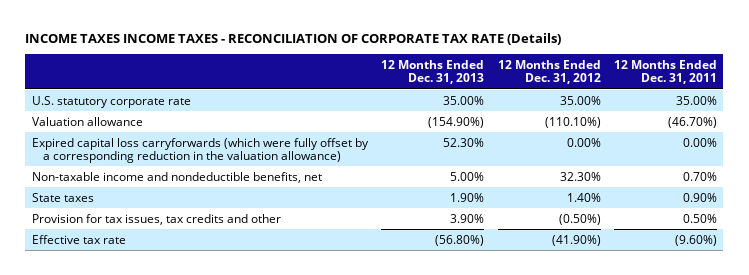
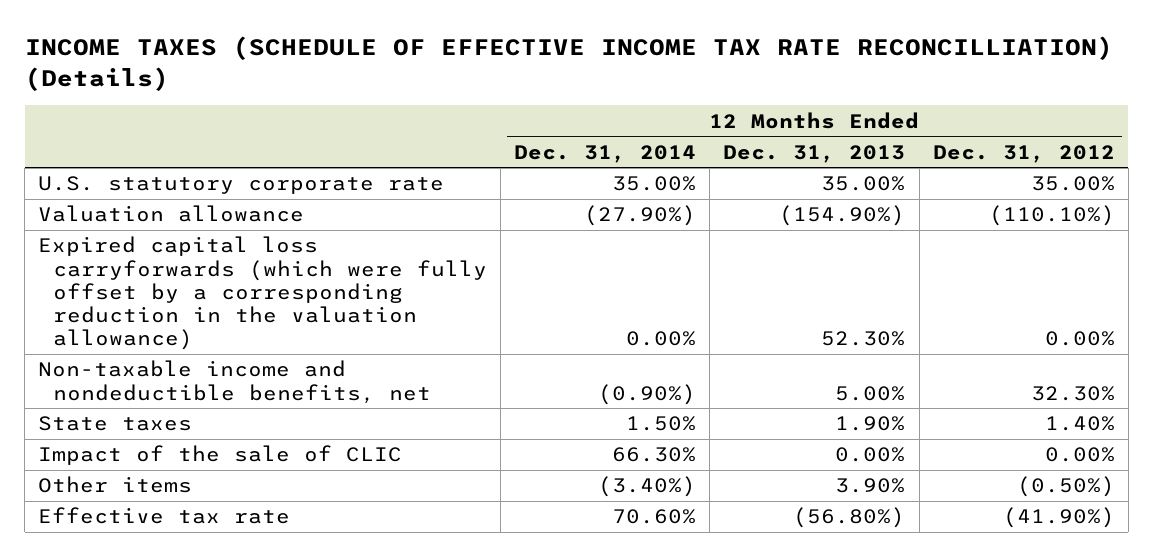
- INCOME TAXES INCOME TAXES - RECONCILIATION OF CORPORATE TAX RATE (Details)
+ INCOME TAXES (SCHEDULE OF EFFECTIVE INCOME TAX RATE RECONCILLIATION) (Details)
- | 12 Months Ended Dec. 31, 2013 | 12 Months Ended Dec. 31, 2012 | 12 Months Ended Dec. 31, 2011
+ | 12 Months Ended Dec. 31, 2014 | 12 Months Ended Dec. 31, 2013 | 12 Months Ended Dec. 31, 2012
- Provision for tax issues, tax credits and other | 3.90% | (0.50%) | 0.50%
+ Impact of the sale of CLIC | 66.30% | 0.00% | 0.00%
+ Other items | (3.40%) | 3.90% | (0.50%)

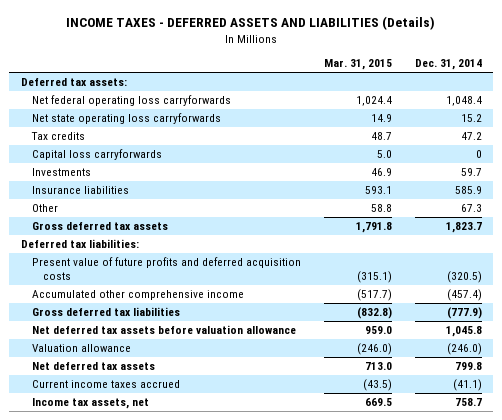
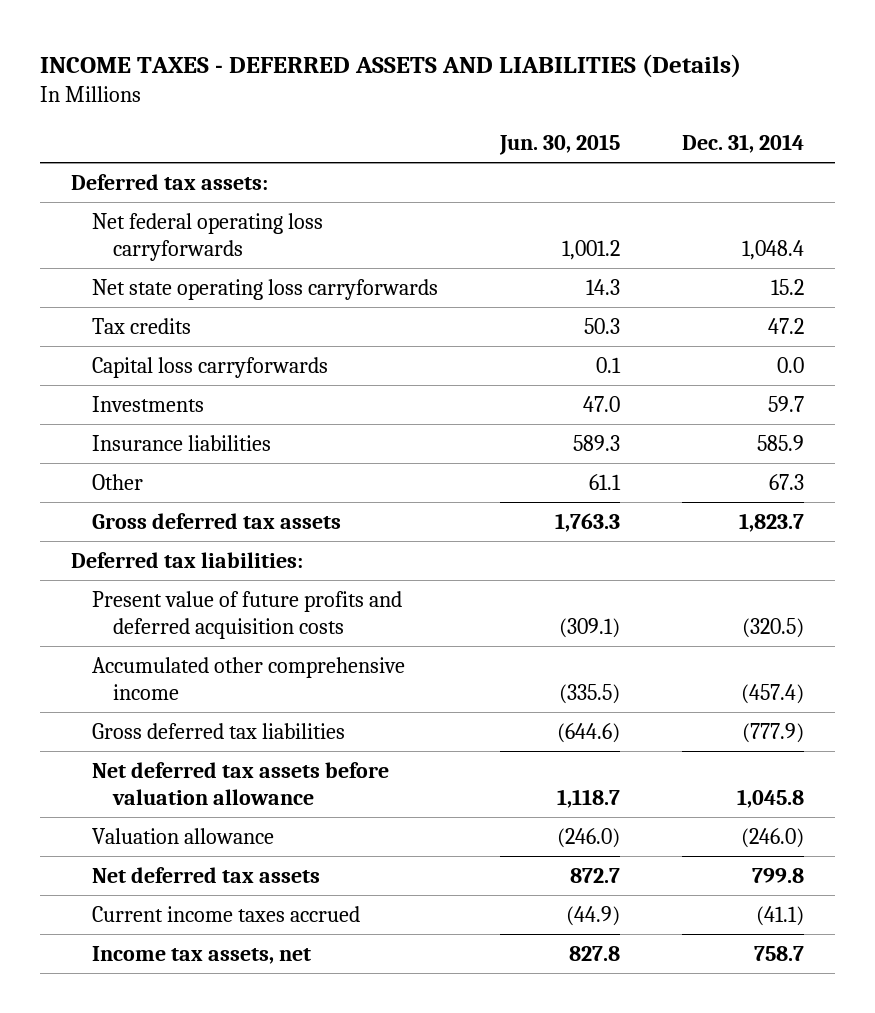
- | Mar. 31, 2015 | Dec. 31, 2014
+ | Jun. 30, 2015 | Dec. 31, 2014
- Capital loss carryforwards | 5.0 | 0
+ Capital loss carryforwards | 0.1 | 0.0

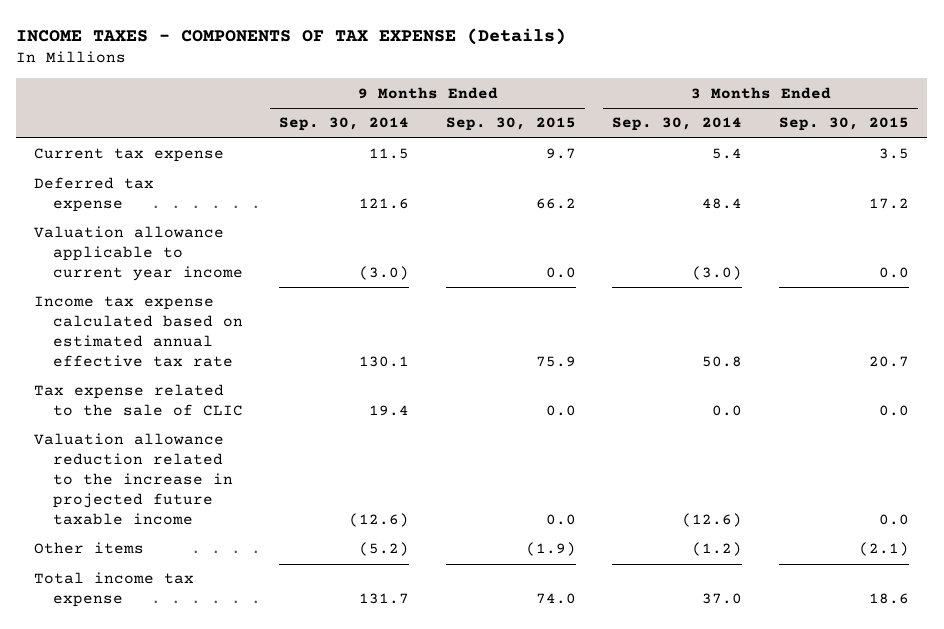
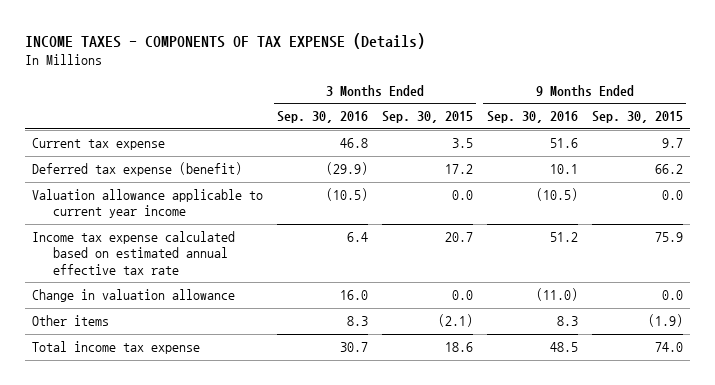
- | 9 Months Ended Sep. 30, 2014 | 9 Months Ended Sep. 30, 2015 | 3 Months Ended Sep. 30, 2014 | 3 Months Ended Sep. 30, 2015
+ | 3 Months Ended Sep. 30, 2016 | 3 Months Ended Sep. 30, 2015 | 9 Months Ended Sep. 30, 2016 | 9 Months Ended Sep. 30, 2015
- Deferred tax expense | 121.6 | 66.2 | 48.4 | 17.2
+ Deferred tax expense (benefit) | (29.9) | 17.2 | 10.1 | 66.2
- Tax expense related to the sale of CLIC | 19.4 | 0.0 | 0.0 | 0.0
- Valuation allowance reduction related to the increase in projected future taxable income | (12.6) | 0.0 | (12.6) | 0.0
+ Change in valuation allowance | 16.0 | 0.0 | (11.0) | 0.0

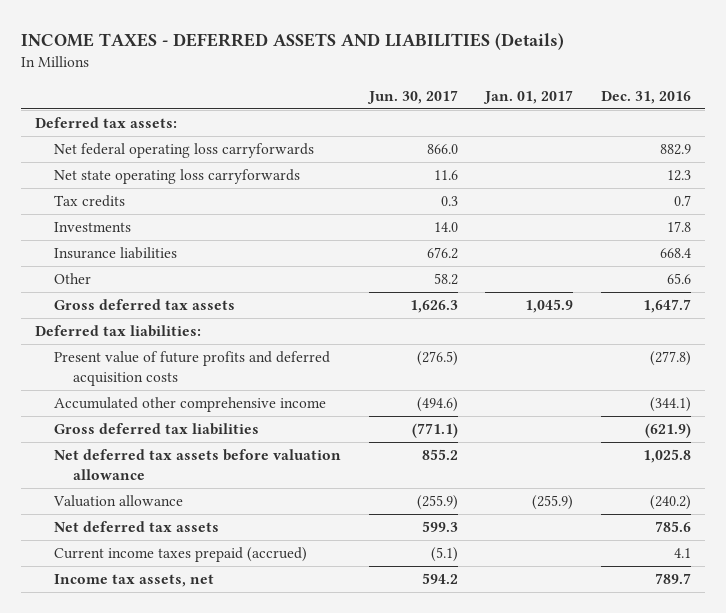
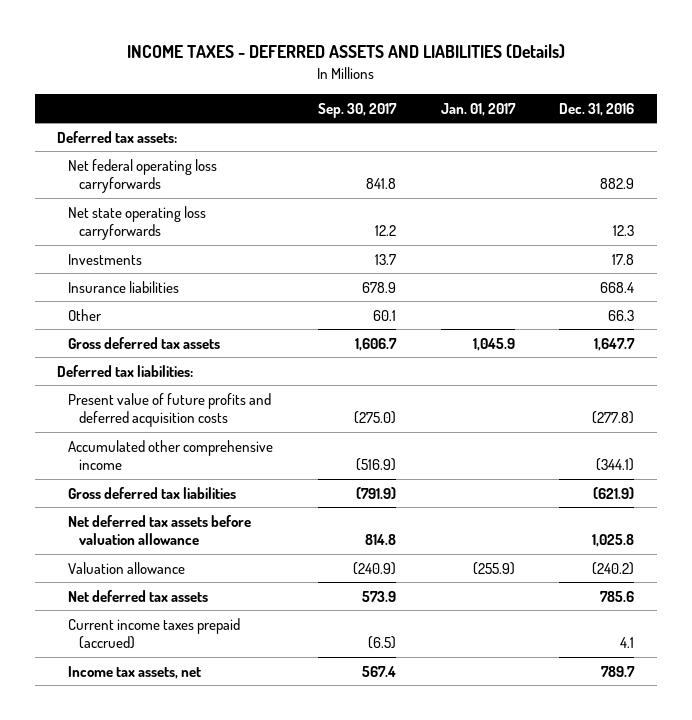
- | Jun. 30, 2017 | Jan. 01, 2017 | Dec. 31, 2016
+ | Sep. 30, 2017 | Jan. 01, 2017 | Dec. 31, 2016
- Tax credits | 0.3 | | 0.7
- Other | 58.2 | | 65.6
+ Other | 60.1 | | 66.3

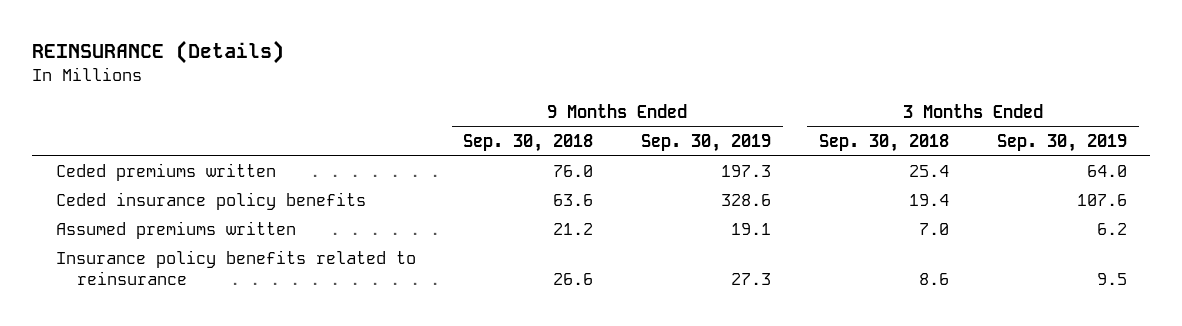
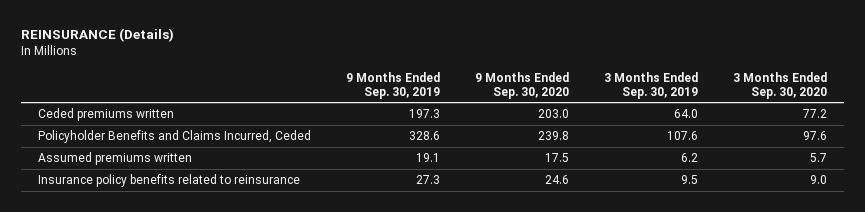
- | 9 Months Ended Sep. 30, 2018 | 9 Months Ended Sep. 30, 2019 | 3 Months Ended Sep. 30, 2018 | 3 Months Ended Sep. 30, 2019
+ | 9 Months Ended Sep. 30, 2019 | 9 Months Ended Sep. 30, 2020 | 3 Months Ended Sep. 30, 2019 | 3 Months Ended Sep. 30, 2020
- Ceded insurance policy benefits | 63.6 | 328.6 | 19.4 | 107.6
+ Policyholder Benefits and Claims Incurred, Ceded | 328.6 | 239.8 | 107.6 | 97.6

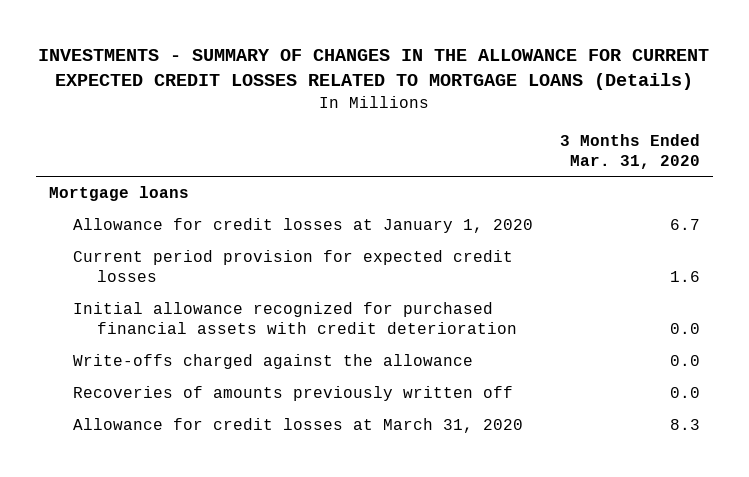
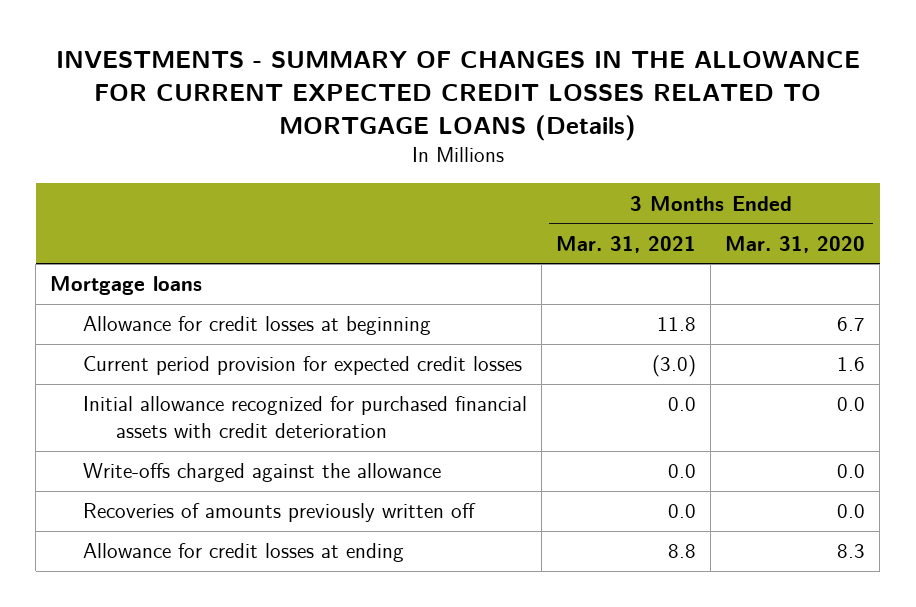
- | 3 Months Ended Mar. 31, 2020
+ | 3 Months Ended Mar. 31, 2021 | 3 Months Ended Mar. 31, 2020
- Allowance for credit losses at January 1, 2020 | 6.7
+ Allowance for credit losses at beginning | 11.8 | 6.7
- Allowance for credit losses at March 31, 2020 | 8.3
+ Allowance for credit losses at ending | 8.8 | 8.3

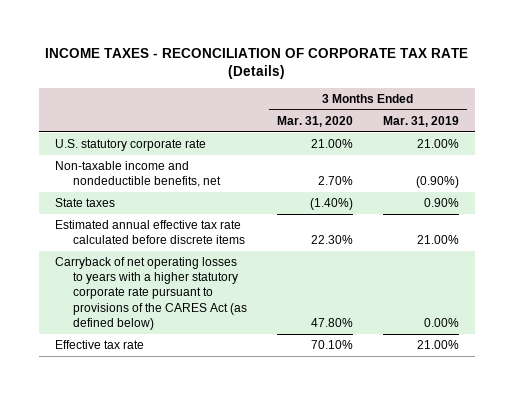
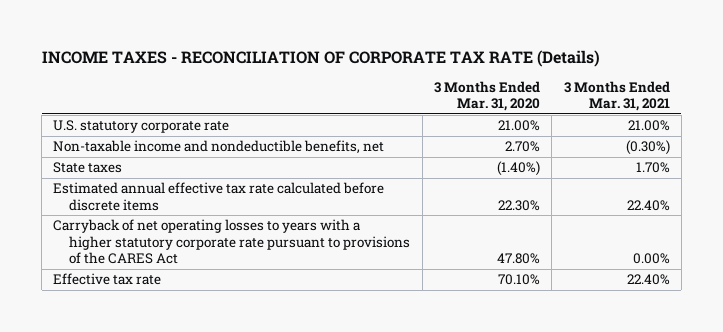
- | 3 Months Ended Mar. 31, 2020 | 3 Months Ended Mar. 31, 2019
+ | 3 Months Ended Mar. 31, 2020 | 3 Months Ended Mar. 31, 2021
- Carryback of net operating losses to years with a higher statutory corporate rate pursuant to provisions of the CARES Act (as defined below) | 47.80% | 0.00%
+ Carryback of net operating losses to years with a higher statutory corporate rate pursuant to provisions of the CARES Act | 47.80% | 0.00%

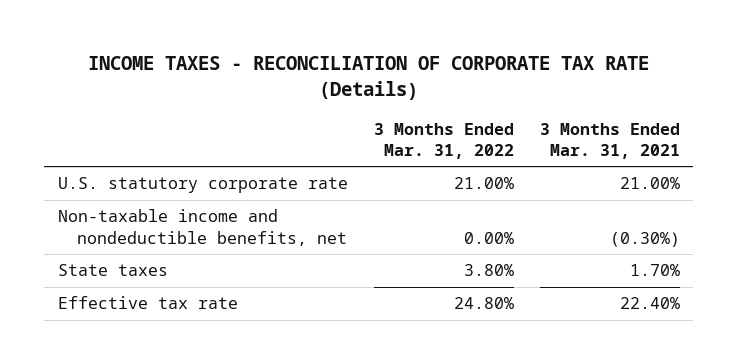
- | 3 Months Ended Mar. 31, 2020 | 3 Months Ended Mar. 31, 2021
+ | 3 Months Ended Mar. 31, 2022 | 3 Months Ended Mar. 31, 2021
- Estimated annual effective tax rate calculated before discrete items | 22.30% | 22.40%
- Carryback of net operating losses to years with a higher statutory corporate rate pursuant to provisions of the CARES Act | 47.80% | 0.00%

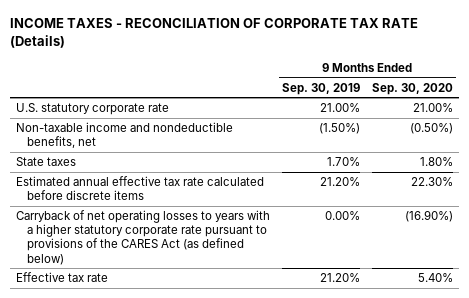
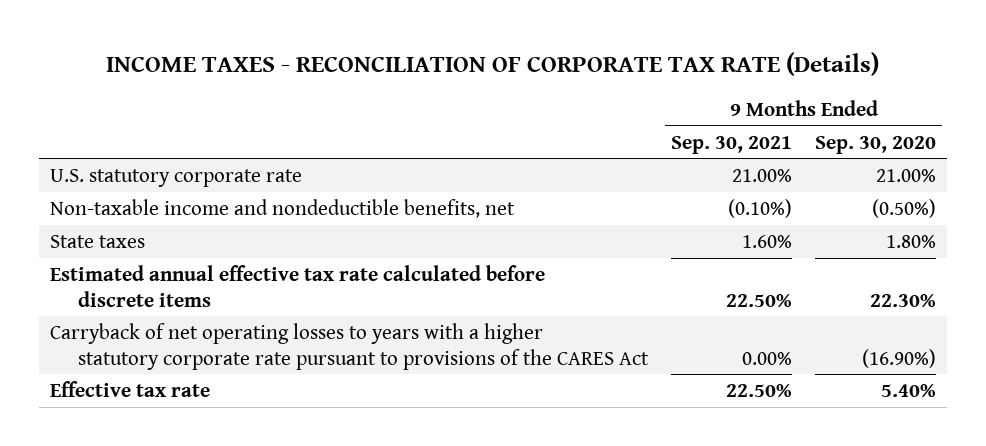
- | 9 Months Ended Sep. 30, 2019 | 9 Months Ended Sep. 30, 2020
+ | 9 Months Ended Sep. 30, 2021 | 9 Months Ended Sep. 30, 2020
- Carryback of net operating losses to years with a higher statutory corporate rate pursuant to provisions of the CARES Act (as defined below) | 0.00% | (16.90%)
+ Carryback of net operating losses to years with a higher statutory corporate rate pursuant to provisions of the CARES Act | 0.00% | (16.90%)

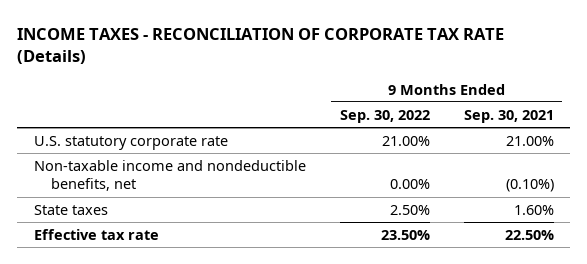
- | 9 Months Ended Sep. 30, 2021 | 9 Months Ended Sep. 30, 2020
+ | 9 Months Ended Sep. 30, 2022 | 9 Months Ended Sep. 30, 2021
- Estimated annual effective tax rate calculated before discrete items | 22.50% | 22.30%
- Carryback of net operating losses to years with a higher statutory corporate rate pursuant to provisions of the CARES Act | 0.00% | (16.90%)

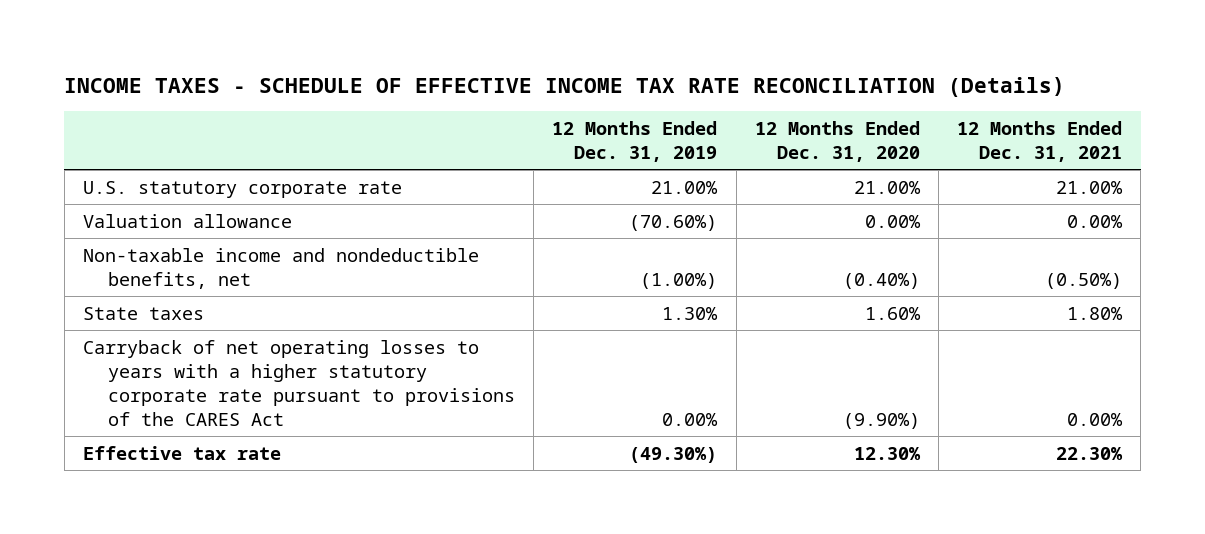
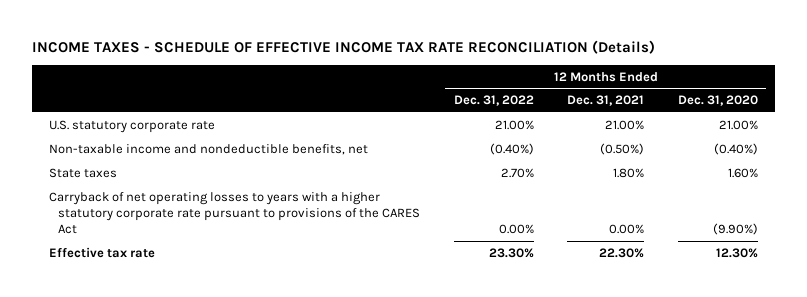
- | 12 Months Ended Dec. 31, 2019 | 12 Months Ended Dec. 31, 2020 | 12 Months Ended Dec. 31, 2021
+ | 12 Months Ended Dec. 31, 2022 | 12 Months Ended Dec. 31, 2021 | 12 Months Ended Dec. 31, 2020
- Valuation allowance | (70.60%) | 0.00% | 0.00%

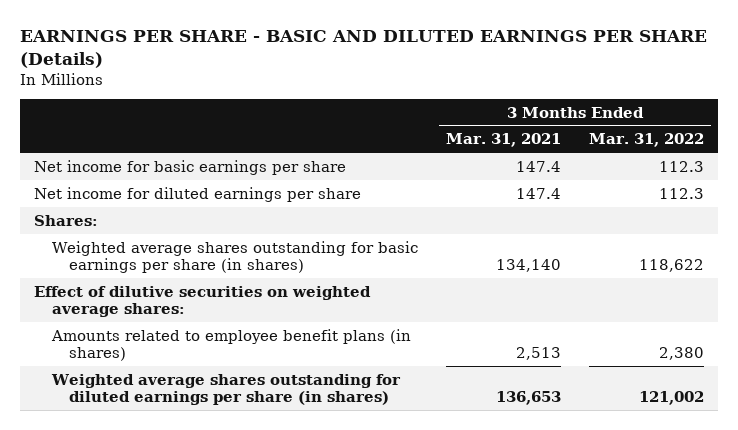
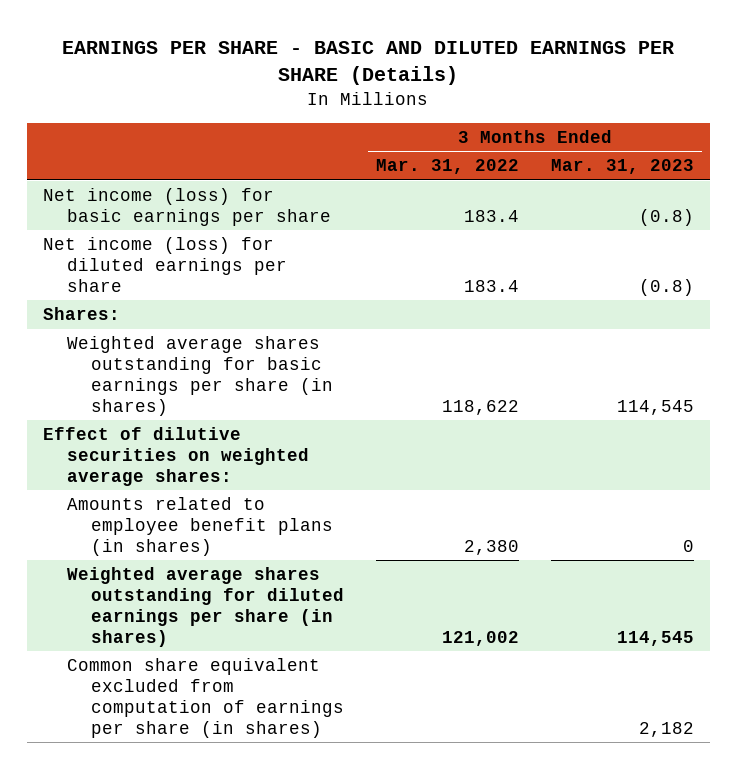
- | 3 Months Ended Mar. 31, 2021 | 3 Months Ended Mar. 31, 2022
+ | 3 Months Ended Mar. 31, 2022 | 3 Months Ended Mar. 31, 2023
- Net income for basic earnings per share | 147.4 | 112.3
- Net income for diluted earnings per share | 147.4 | 112.3
+ Net income (loss) for basic earnings per share | 183.4 | (0.8)
+ Net income (loss) for diluted earnings per share | 183.4 | (0.8)
+ Common share equivalent excluded from computation of earnings per share (in shares) | | 2,182

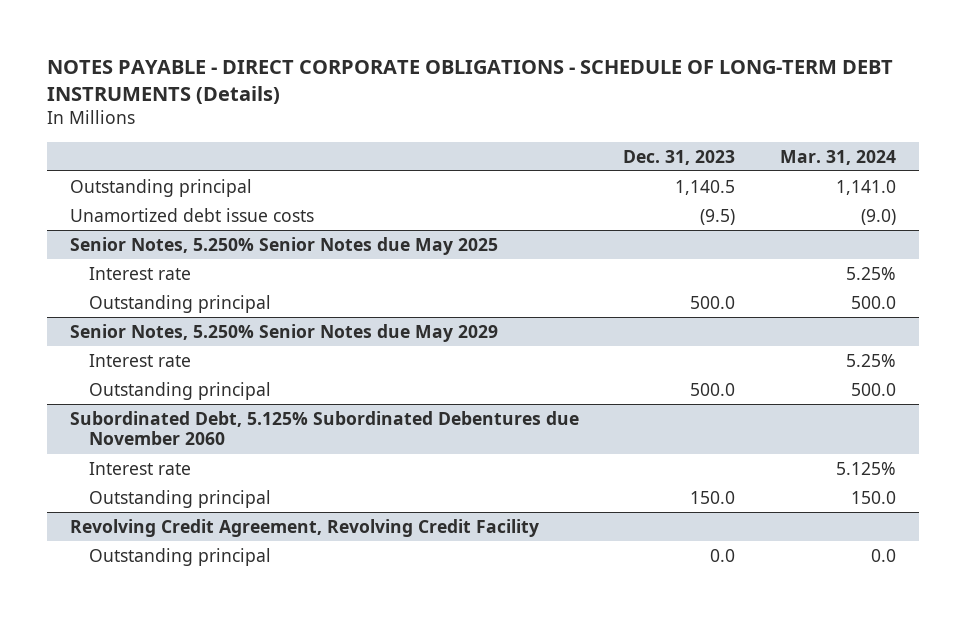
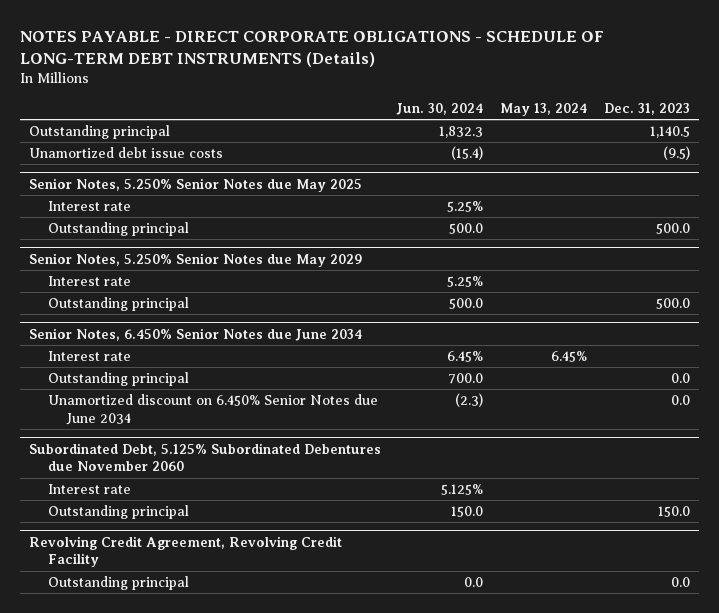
- | Dec. 31, 2023 | Mar. 31, 2024
+ | Jun. 30, 2024 | May 13, 2024 | Dec. 31, 2023
+ Senior Notes, 6.450% Senior Notes due June 2034
+ Interest rate | 6.45% | 6.45% |
+ Outstanding principal | 700.0 | | 0.0
+ Unamortized discount on 6.450% Senior Notes due June 2034 | (2.3) | | 0.0

